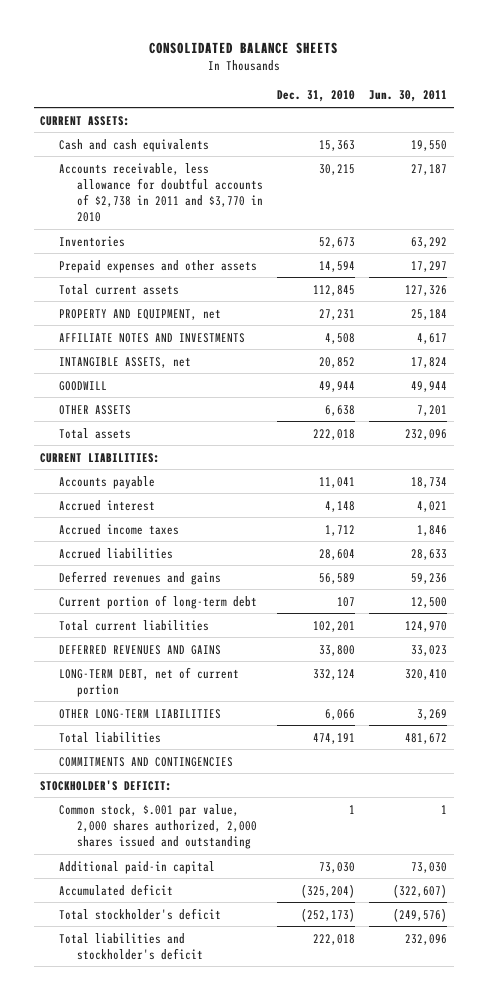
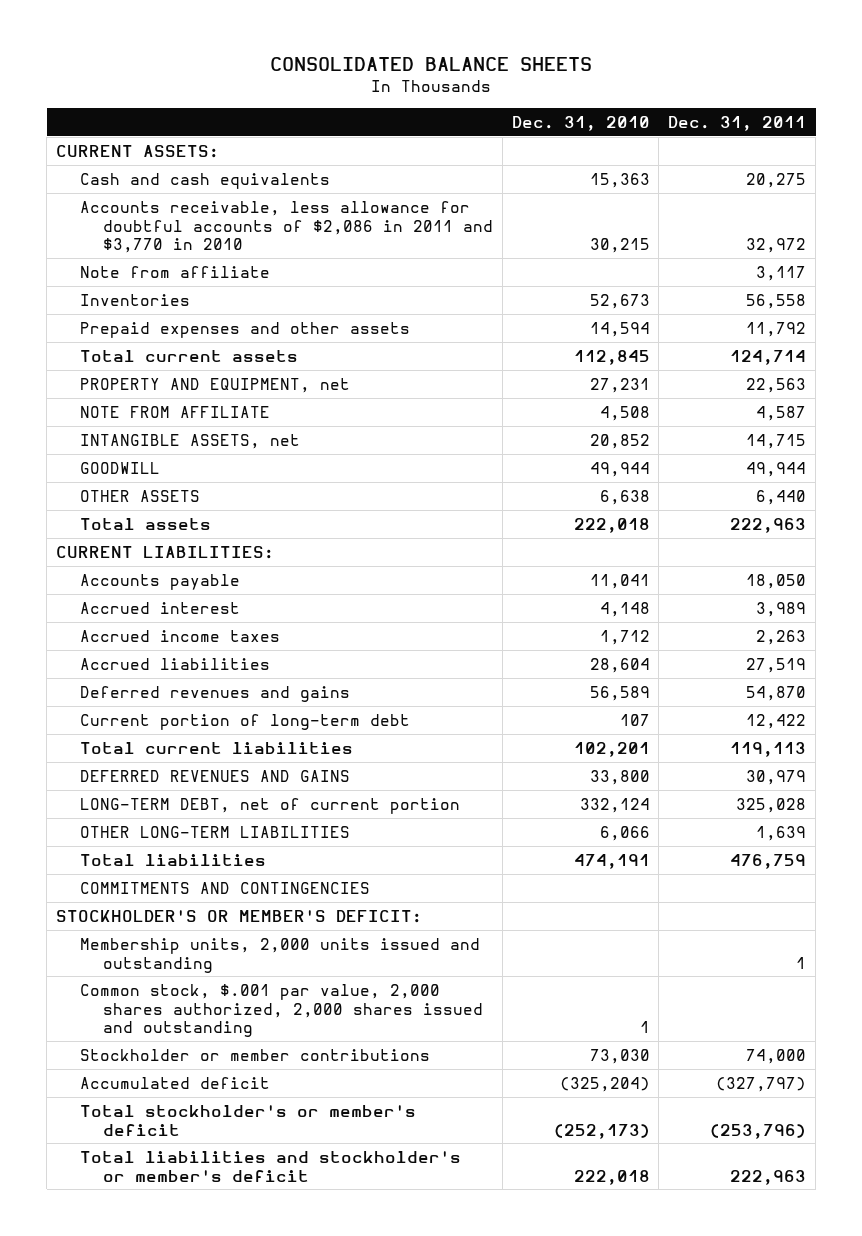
- | Dec. 31, 2010 | Jun. 30, 2011
+ | Dec. 31, 2010 | Dec. 31, 2011
- Accounts receivable, less allowance for doubtful accounts of $2,738 in 2011 and $3,770 in 2010 | 30,215 | 27,187
+ Accounts receivable, less allowance for doubtful accounts of $2,086 in 2011 and $3,770 in 2010 | 30,215 | 32,972
+ Note from affiliate | | 3,117
- AFFILIATE NOTES AND INVESTMENTS | 4,508 | 4,617
+ NOTE FROM AFFILIATE | 4,508 | 4,587
- STOCKHOLDER'S DEFICIT:
+ STOCKHOLDER'S OR MEMBER'S DEFICIT:
+ Membership units, 2,000 units issued and outstanding | | 1
- Additional paid-in capital | 73,030 | 73,030
+ Stockholder or member contributions | 73,030 | 74,000
- Total stockholder's deficit | (252,173) | (249,576)
- Total liabilities and stockholder's deficit | 222,018 | 232,096
+ Total stockholder's or member's deficit | (252,173) | (253,796)
+ Total liabilities and stockholder's or member's deficit | 222,018 | 222,963

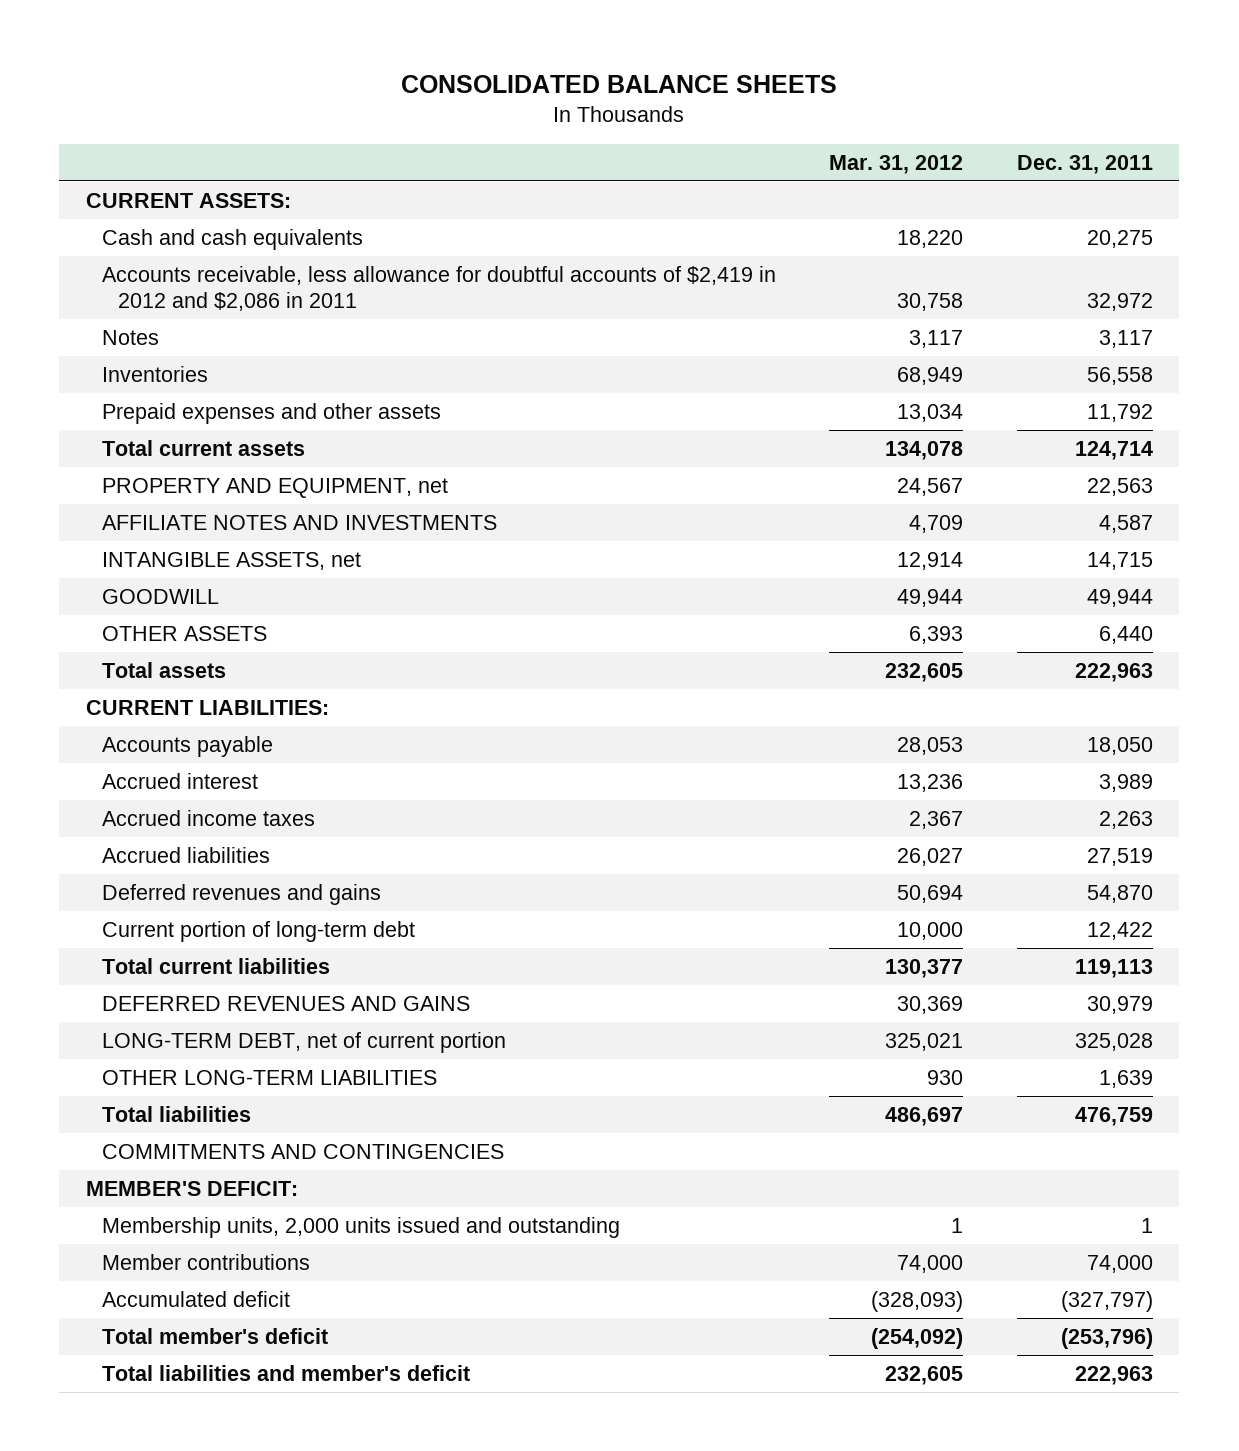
- | Dec. 31, 2010 | Dec. 31, 2011
+ | Mar. 31, 2012 | Dec. 31, 2011
- Accounts receivable, less allowance for doubtful accounts of $2,086 in 2011 and $3,770 in 2010 | 30,215 | 32,972
- Note from affiliate | | 3,117
+ Accounts receivable, less allowance for doubtful accounts of $2,419 in 2012 and $2,086 in 2011 | 30,758 | 32,972
+ Notes | 3,117 | 3,117
- NOTE FROM AFFILIATE | 4,508 | 4,587
+ AFFILIATE NOTES AND INVESTMENTS | 4,709 | 4,587
- STOCKHOLDER'S OR MEMBER'S DEFICIT:
+ MEMBER'S DEFICIT:
- Common stock, $.001 par value, 2,000 shares authorized, 2,000 shares issued and outstanding | 1 |
- Stockholder or member contributions | 73,030 | 74,000
+ Member contributions | 74,000 | 74,000
- Total stockholder's or member's deficit | (252,173) | (253,796)
- Total liabilities and stockholder's or member's deficit | 222,018 | 222,963
+ Total member's deficit | (254,092) | (253,796)
+ Total liabilities and member's deficit | 232,605 | 222,963

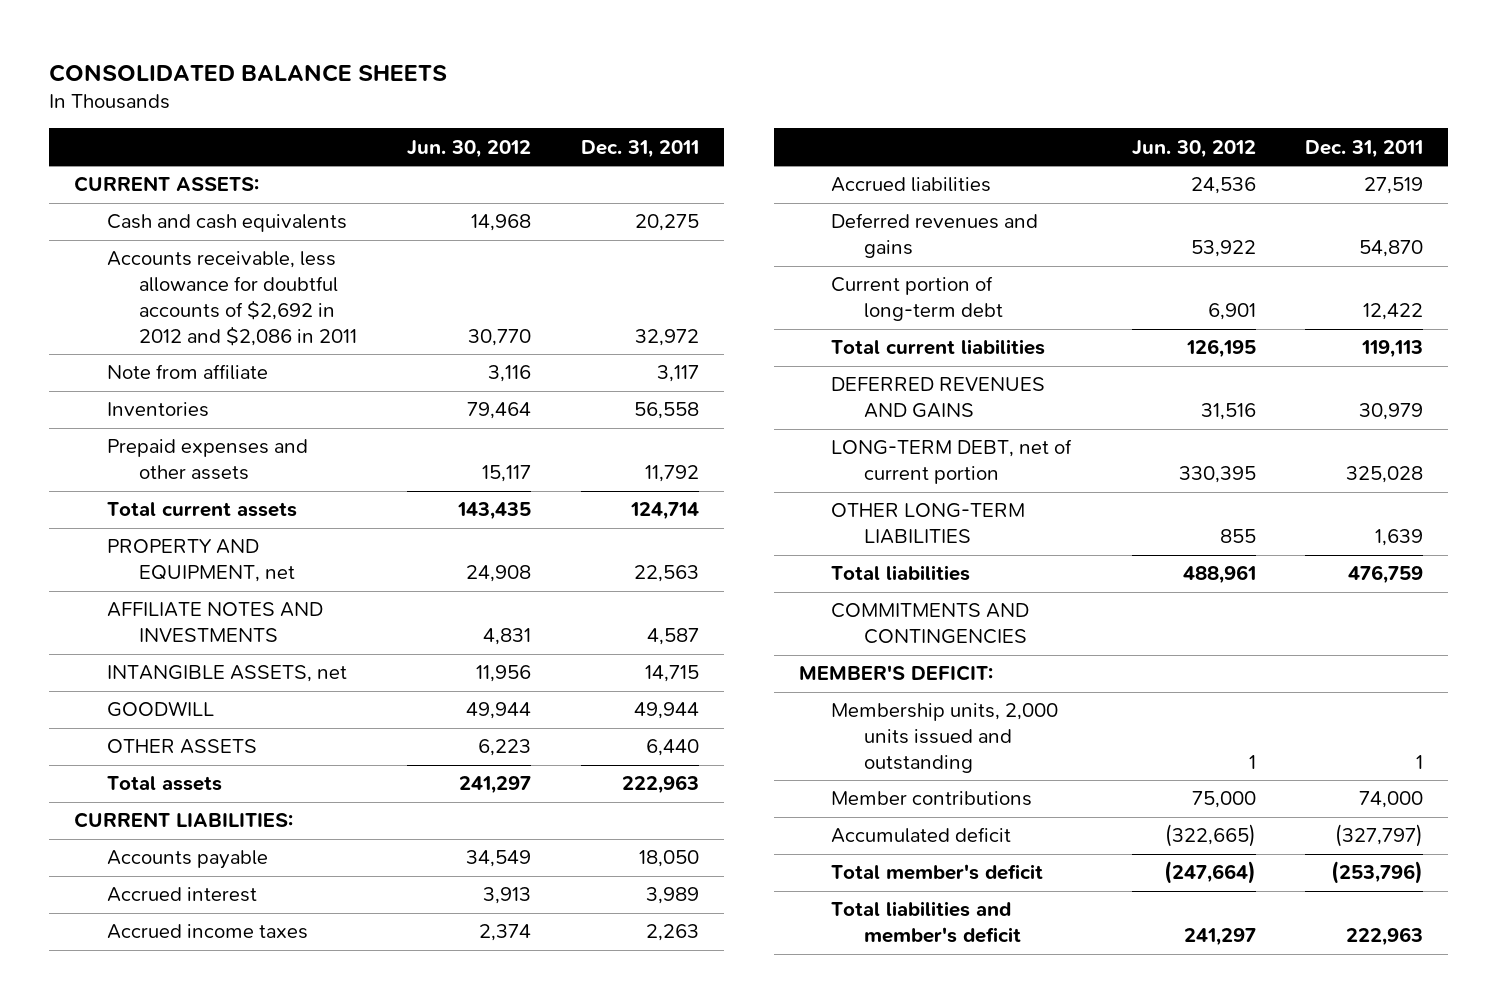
- | Mar. 31, 2012 | Dec. 31, 2011
+ | Jun. 30, 2012 | Dec. 31, 2011
- Accounts receivable, less allowance for doubtful accounts of $2,419 in 2012 and $2,086 in 2011 | 30,758 | 32,972
- Notes | 3,117 | 3,117
+ Accounts receivable, less allowance for doubtful accounts of $2,692 in 2012 and $2,086 in 2011 | 30,770 | 32,972
+ Note from affiliate | 3,116 | 3,117

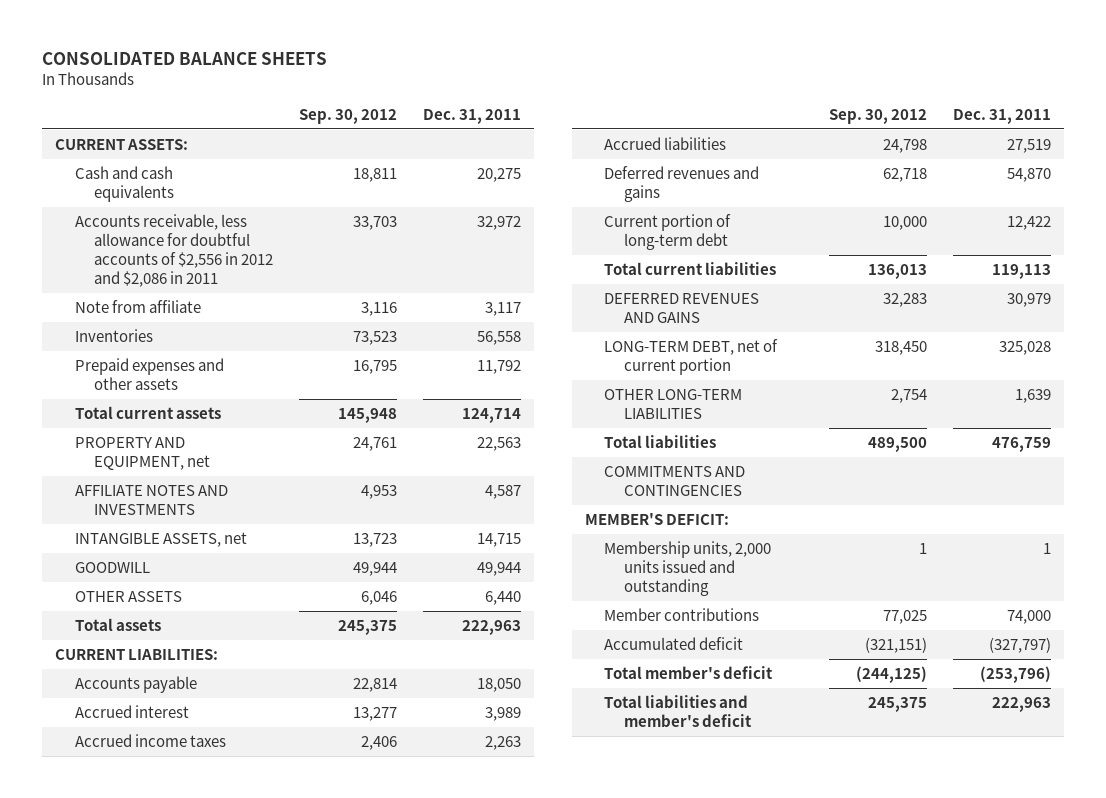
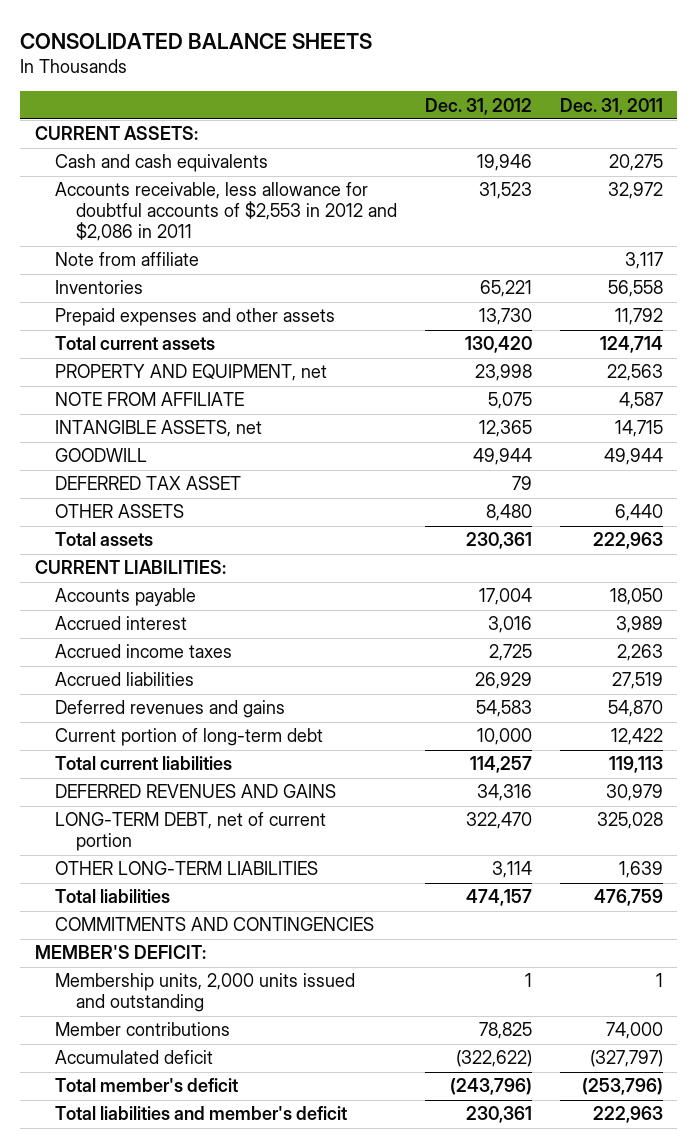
- | Sep. 30, 2012 | Dec. 31, 2011
+ | Dec. 31, 2012 | Dec. 31, 2011
- Accounts receivable, less allowance for doubtful accounts of $2,556 in 2012 and $2,086 in 2011 | 33,703 | 32,972
+ Accounts receivable, less allowance for doubtful accounts of $2,553 in 2012 and $2,086 in 2011 | 31,523 | 32,972
- AFFILIATE NOTES AND INVESTMENTS | 4,953 | 4,587
+ NOTE FROM AFFILIATE | 5,075 | 4,587
+ DEFERRED TAX ASSET | 79 |

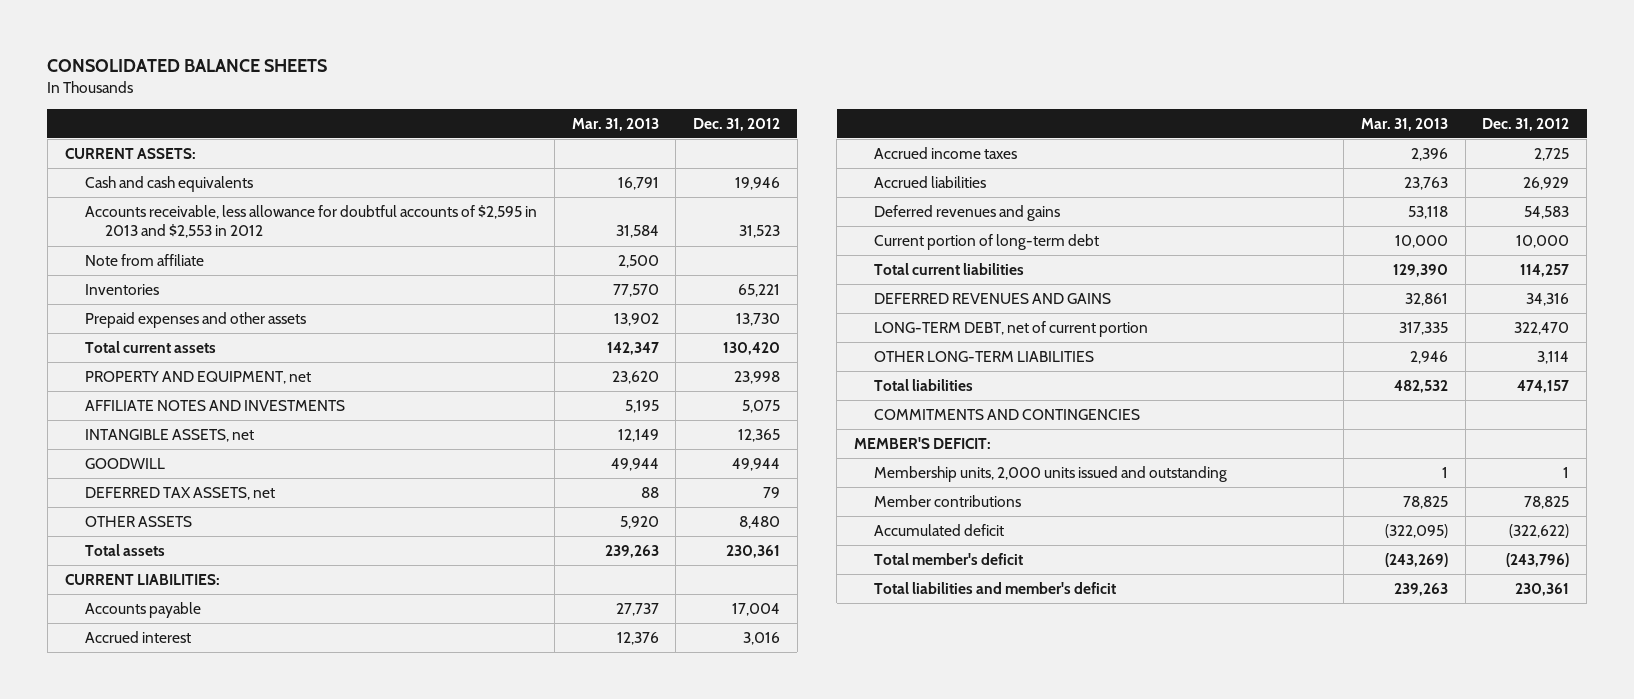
- | Dec. 31, 2012 | Dec. 31, 2011
+ | Mar. 31, 2013 | Dec. 31, 2012
- Accounts receivable, less allowance for doubtful accounts of $2,553 in 2012 and $2,086 in 2011 | 31,523 | 32,972
+ Accounts receivable, less allowance for doubtful accounts of $2,595 in 2013 and $2,553 in 2012 | 31,584 | 31,523
- NOTE FROM AFFILIATE | 5,075 | 4,587
+ AFFILIATE NOTES AND INVESTMENTS | 5,195 | 5,075
- DEFERRED TAX ASSET | 79 |
+ DEFERRED TAX ASSETS, net | 88 | 79

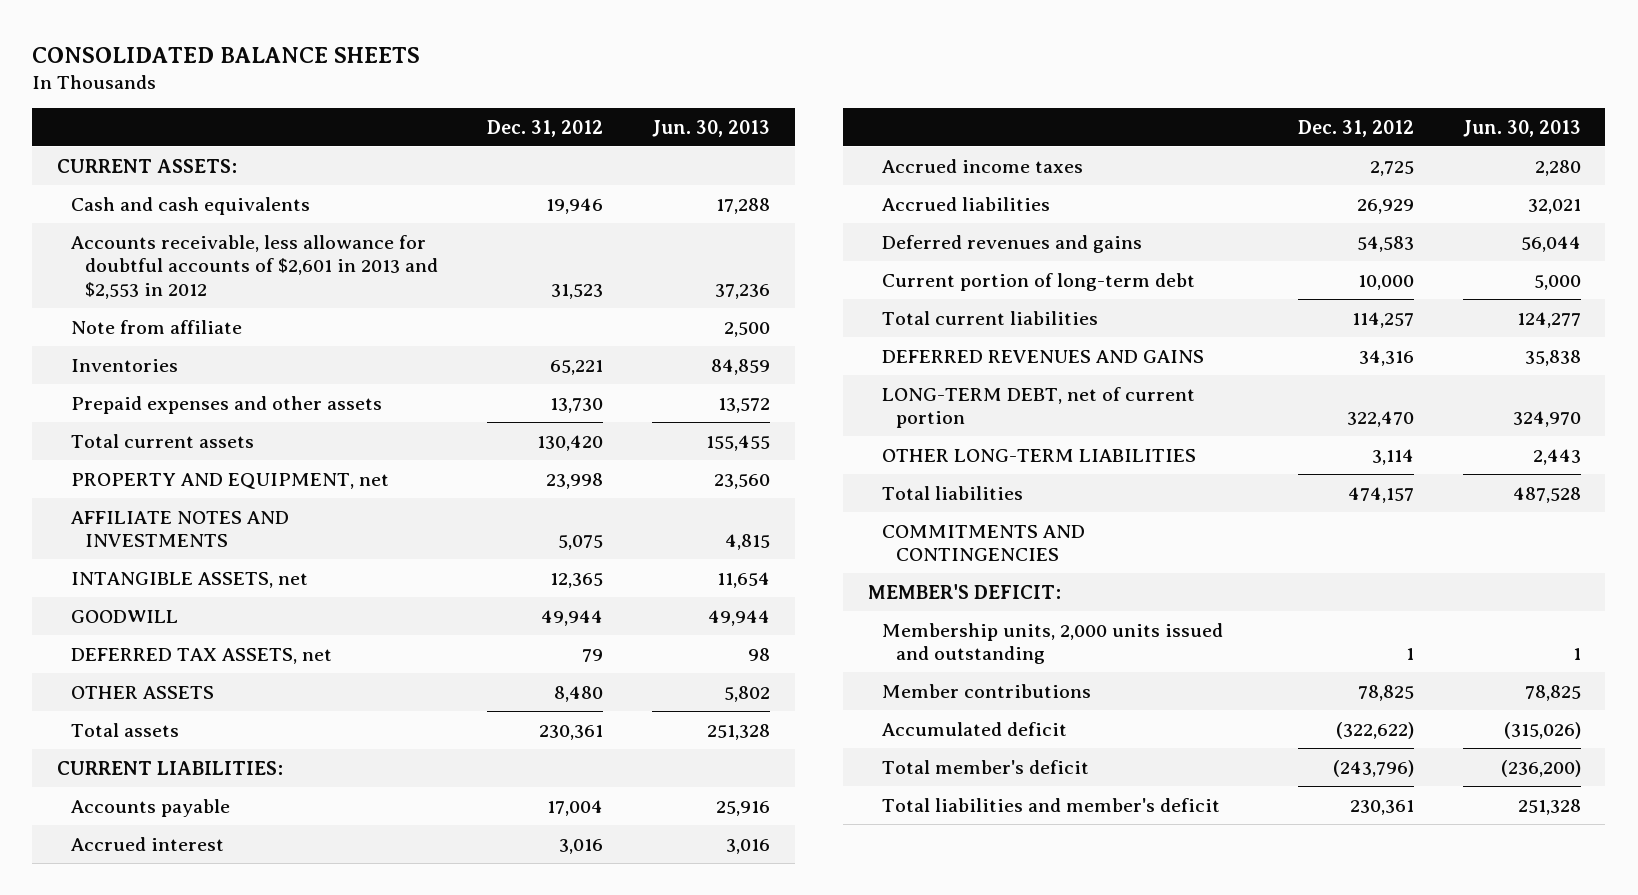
- | Mar. 31, 2013 | Dec. 31, 2012
+ | Dec. 31, 2012 | Jun. 30, 2013
- Accounts receivable, less allowance for doubtful accounts of $2,595 in 2013 and $2,553 in 2012 | 31,584 | 31,523
+ Accounts receivable, less allowance for doubtful accounts of $2,601 in 2013 and $2,553 in 2012 | 31,523 | 37,236

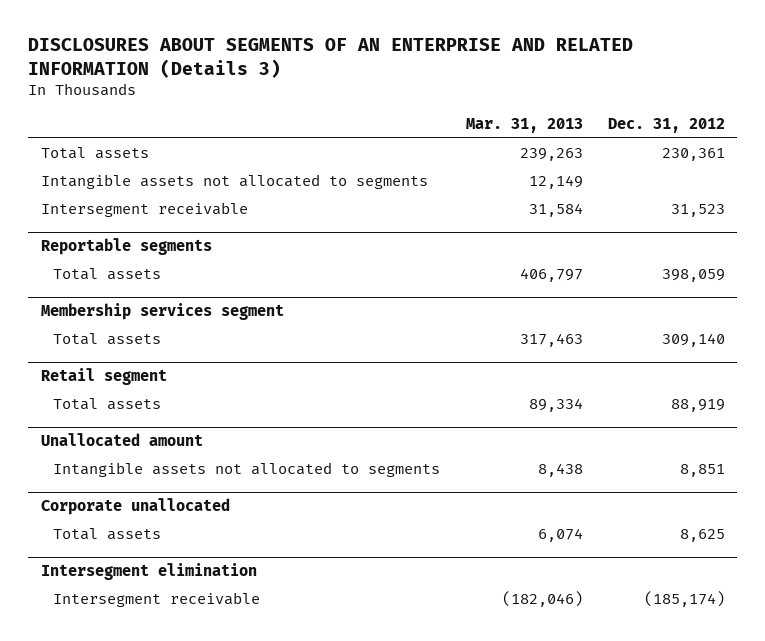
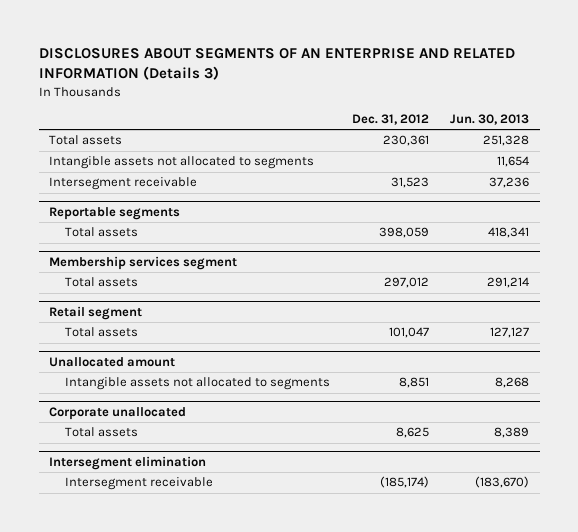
- | Mar. 31, 2013 | Dec. 31, 2012
+ | Dec. 31, 2012 | Jun. 30, 2013
@ Membership services segment
- Total assets | 317,463 | 309,140
+ Total assets | 297,012 | 291,214
@ Retail segment
- Total assets | 89,334 | 88,919
+ Total assets | 101,047 | 127,127

